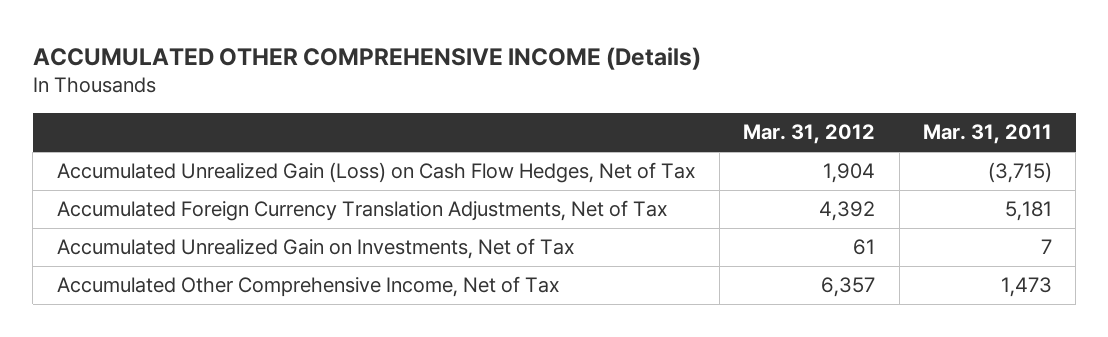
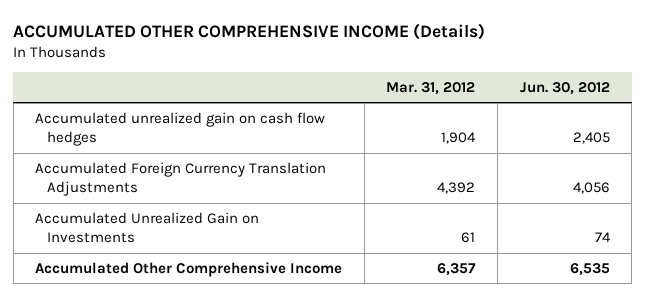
- | Mar. 31, 2012 | Mar. 31, 2011
+ | Mar. 31, 2012 | Jun. 30, 2012
- Accumulated Unrealized Gain (Loss) on Cash Flow Hedges, Net of Tax | 1,904 | (3,715)
- Accumulated Foreign Currency Translation Adjustments, Net of Tax | 4,392 | 5,181
- Accumulated Unrealized Gain on Investments, Net of Tax | 61 | 7
- Accumulated Other Comprehensive Income, Net of Tax | 6,357 | 1,473
+ Accumulated unrealized gain on cash flow hedges | 1,904 | 2,405
+ Accumulated Foreign Currency Translation Adjustments | 4,392 | 4,056
+ Accumulated Unrealized Gain on Investments | 61 | 74
+ Accumulated Other Comprehensive Income | 6,357 | 6,535

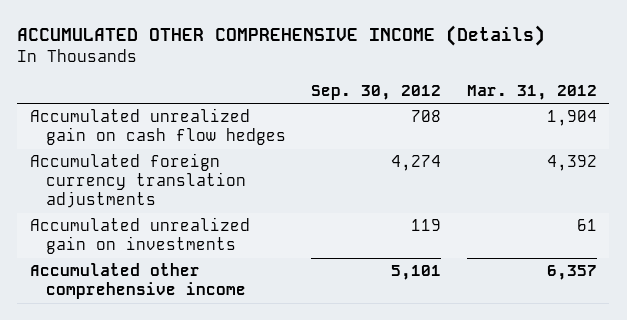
- | Mar. 31, 2012 | Jun. 30, 2012
+ | Sep. 30, 2012 | Mar. 31, 2012
- Accumulated Foreign Currency Translation Adjustments | 4,392 | 4,056
- Accumulated Unrealized Gain on Investments | 61 | 74
- Accumulated Other Comprehensive Income | 6,357 | 6,535
+ Accumulated foreign currency translation adjustments | 4,274 | 4,392
+ Accumulated unrealized gain on investments | 119 | 61
+ Accumulated other comprehensive income | 5,101 | 6,357

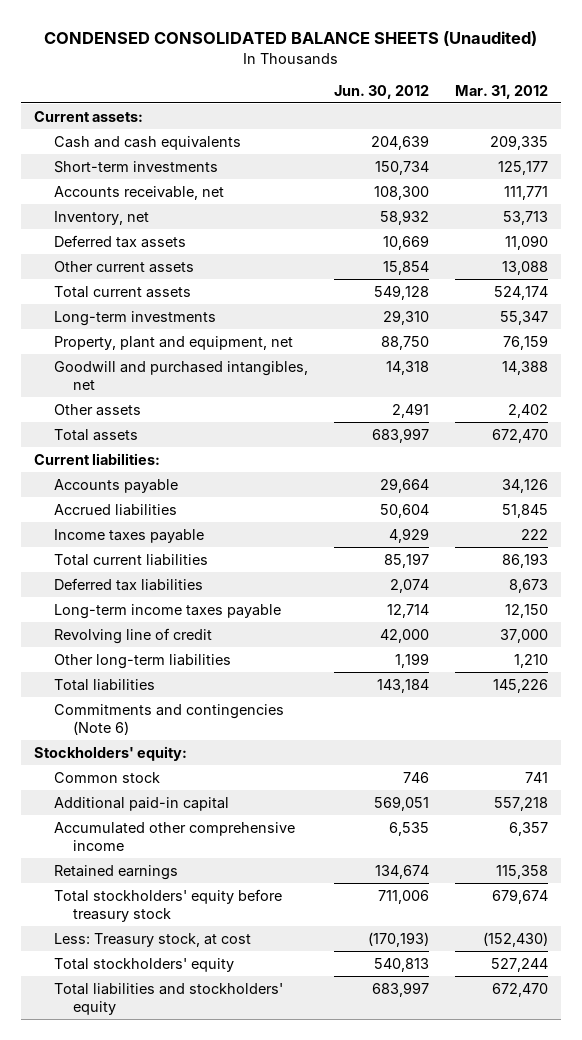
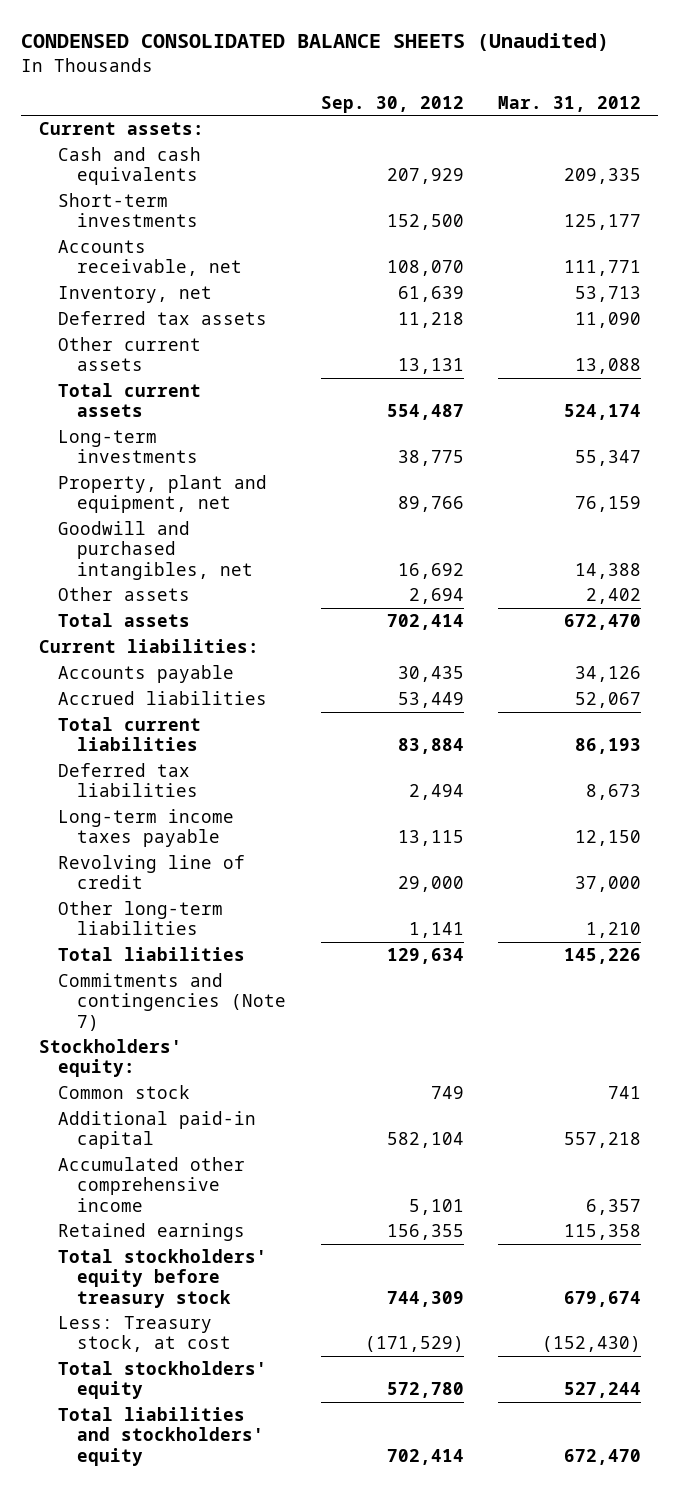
- | Jun. 30, 2012 | Mar. 31, 2012
+ | Sep. 30, 2012 | Mar. 31, 2012
- Accrued liabilities | 50,604 | 51,845
- Income taxes payable | 4,929 | 222
+ Accrued liabilities | 53,449 | 52,067
- Commitments and contingencies (Note 6)
+ Commitments and contingencies (Note 7)

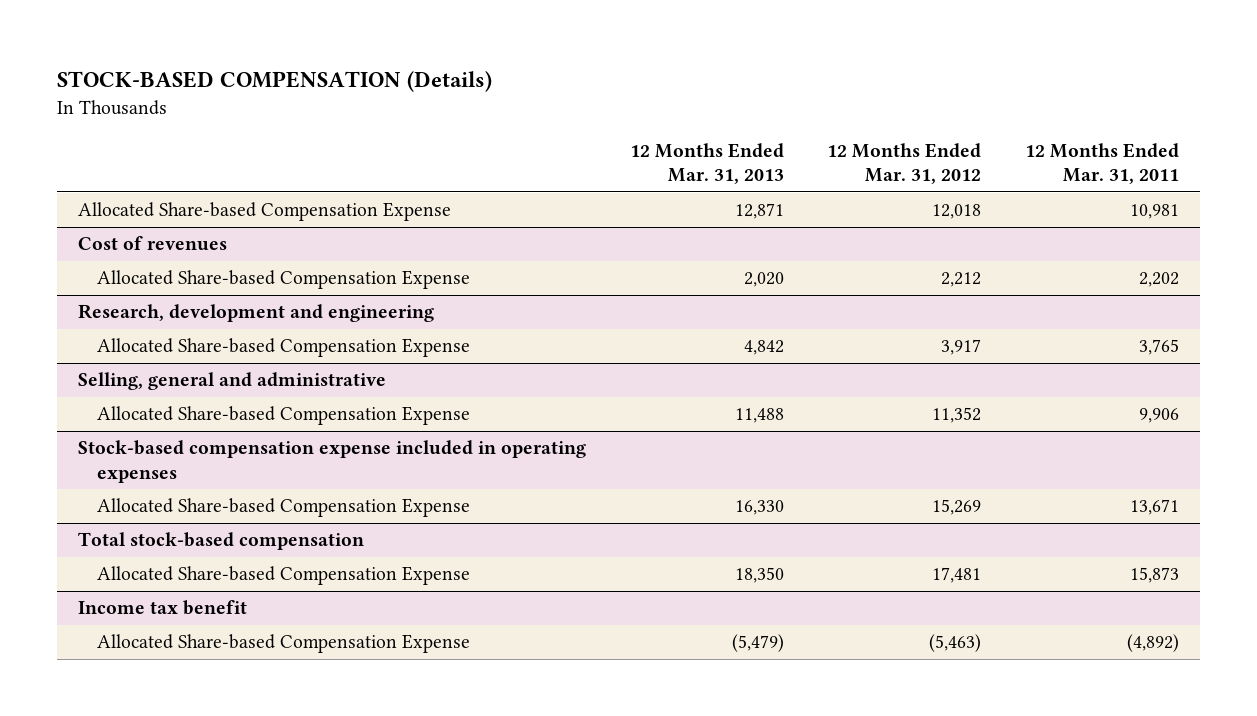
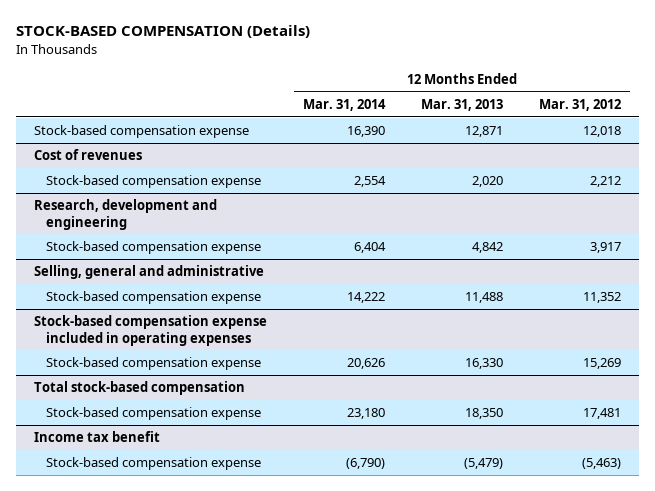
- | 12 Months Ended Mar. 31, 2013 | 12 Months Ended Mar. 31, 2012 | 12 Months Ended Mar. 31, 2011
+ | 12 Months Ended Mar. 31, 2014 | 12 Months Ended Mar. 31, 2013 | 12 Months Ended Mar. 31, 2012
- Allocated Share-based Compensation Expense | 12,871 | 12,018 | 10,981
+ Stock-based compensation expense | 16,390 | 12,871 | 12,018
@ Cost of revenues
- Allocated Share-based Compensation Expense | 2,020 | 2,212 | 2,202
+ Stock-based compensation expense | 2,554 | 2,020 | 2,212
@ Research, development and engineering
- Allocated Share-based Compensation Expense | 4,842 | 3,917 | 3,765
+ Stock-based compensation expense | 6,404 | 4,842 | 3,917
@ Selling, general and administrative
- Allocated Share-based Compensation Expense | 11,488 | 11,352 | 9,906
+ Stock-based compensation expense | 14,222 | 11,488 | 11,352
@ Stock-based compensation expense included in operating expenses
- Allocated Share-based Compensation Expense | 16,330 | 15,269 | 13,671
+ Stock-based compensation expense | 20,626 | 16,330 | 15,269
@ Total stock-based compensation
- Allocated Share-based Compensation Expense | 18,350 | 17,481 | 15,873
+ Stock-based compensation expense | 23,180 | 18,350 | 17,481
@ Income tax benefit
- Allocated Share-based Compensation Expense | (5,479) | (5,463) | (4,892)
+ Stock-based compensation expense | (6,790) | (5,479) | (5,463)

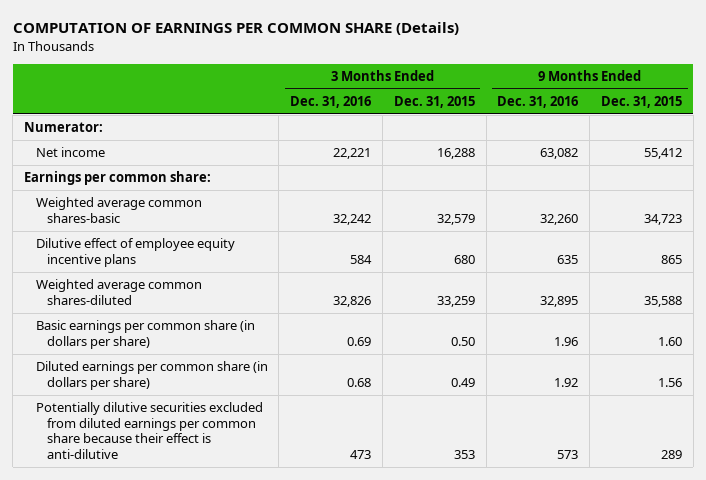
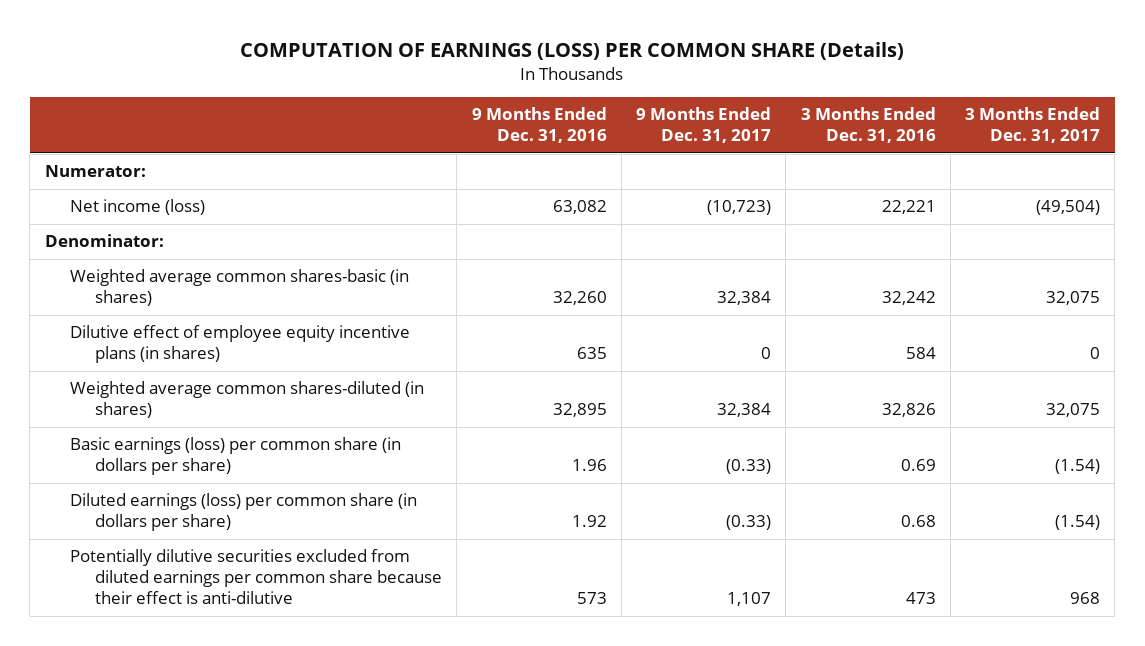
- COMPUTATION OF EARNINGS PER COMMON SHARE (Details)
+ COMPUTATION OF EARNINGS (LOSS) PER COMMON SHARE (Details)
- | 3 Months Ended Dec. 31, 2016 | 3 Months Ended Dec. 31, 2015 | 9 Months Ended Dec. 31, 2016 | 9 Months Ended Dec. 31, 2015
+ | 9 Months Ended Dec. 31, 2016 | 9 Months Ended Dec. 31, 2017 | 3 Months Ended Dec. 31, 2016 | 3 Months Ended Dec. 31, 2017
- Net income | 22,221 | 16,288 | 63,082 | 55,412
- Earnings per common share:
- Weighted average common shares-basic | 32,242 | 32,579 | 32,260 | 34,723
- Dilutive effect of employee equity incentive plans | 584 | 680 | 635 | 865
- Weighted average common shares-diluted | 32,826 | 33,259 | 32,895 | 35,588
- Basic earnings per common share (in dollars per share) | 0.69 | 0.50 | 1.96 | 1.60
- Diluted earnings per common share (in dollars per share) | 0.68 | 0.49 | 1.92 | 1.56
+ Net income (loss) | 63,082 | (10,723) | 22,221 | (49,504)
+ Denominator:
+ Weighted average common shares-basic (in shares) | 32,260 | 32,384 | 32,242 | 32,075
+ Dilutive effect of employee equity incentive plans (in shares) | 635 | 0 | 584 | 0
+ Weighted average common shares-diluted (in shares) | 32,895 | 32,384 | 32,826 | 32,075
+ Basic earnings (loss) per common share (in dollars per share) | 1.96 | (0.33) | 0.69 | (1.54)
+ Diluted earnings (loss) per common share (in dollars per share) | 1.92 | (0.33) | 0.68 | (1.54)

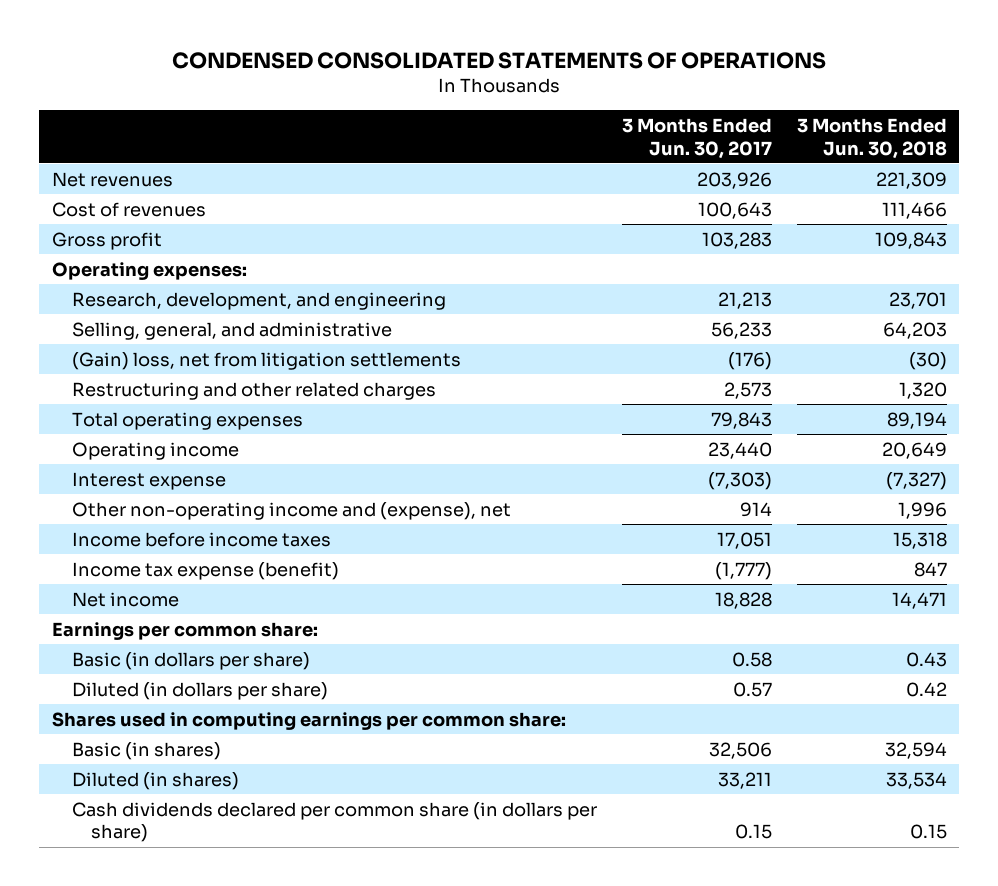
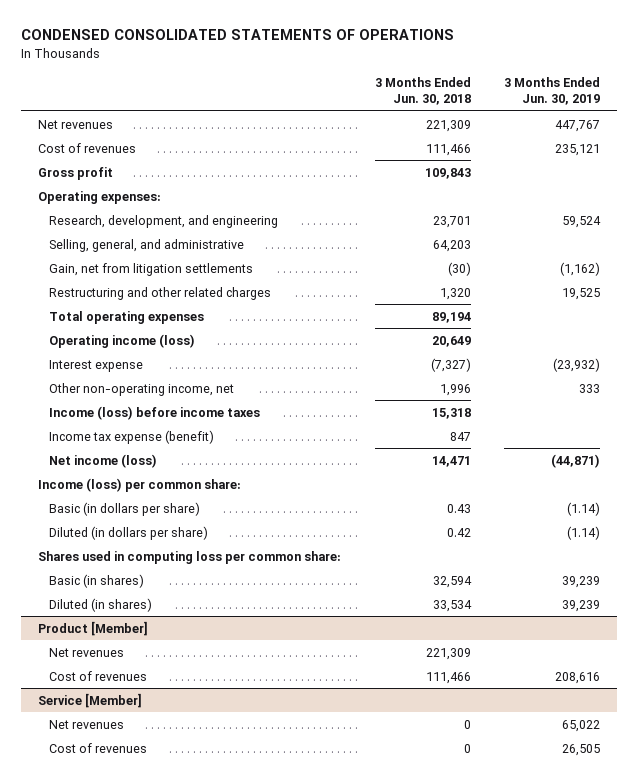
- | 3 Months Ended Jun. 30, 2017 | 3 Months Ended Jun. 30, 2018
+ | 3 Months Ended Jun. 30, 2018 | 3 Months Ended Jun. 30, 2019
- (Gain) loss, net from litigation settlements | (176) | (30)
+ Gain, net from litigation settlements | (30) | (1,162)
- Operating income | 23,440 | 20,649
+ Operating income (loss) | 20,649 |
- Other non-operating income and (expense), net | 914 | 1,996
- Income before income taxes | 17,051 | 15,318
+ Other non-operating income, net | 1,996 | 333
+ Income (loss) before income taxes | 15,318 |
- Net income | 18,828 | 14,471
- Earnings per common share:
+ Net income (loss) | 14,471 | (44,871)
+ Income (loss) per common share:
- Shares used in computing earnings per common share:
+ Shares used in computing loss per common share:
- Cash dividends declared per common share (in dollars per share) | 0.15 | 0.15
+ Product [Member]
+ Net revenues | 221,309 |
+ Cost of revenues | 111,466 | 208,616
+ Service [Member]
+ Net revenues | 0 | 65,022
+ Cost of revenues | 0 | 26,505

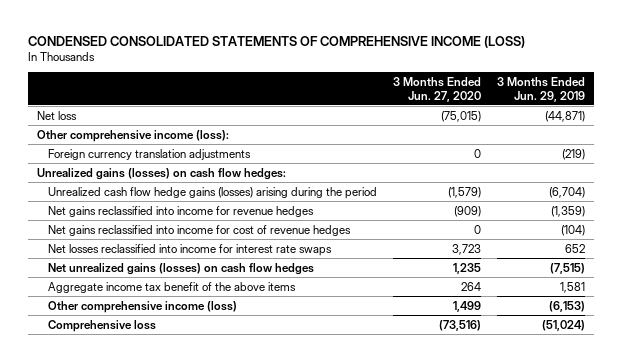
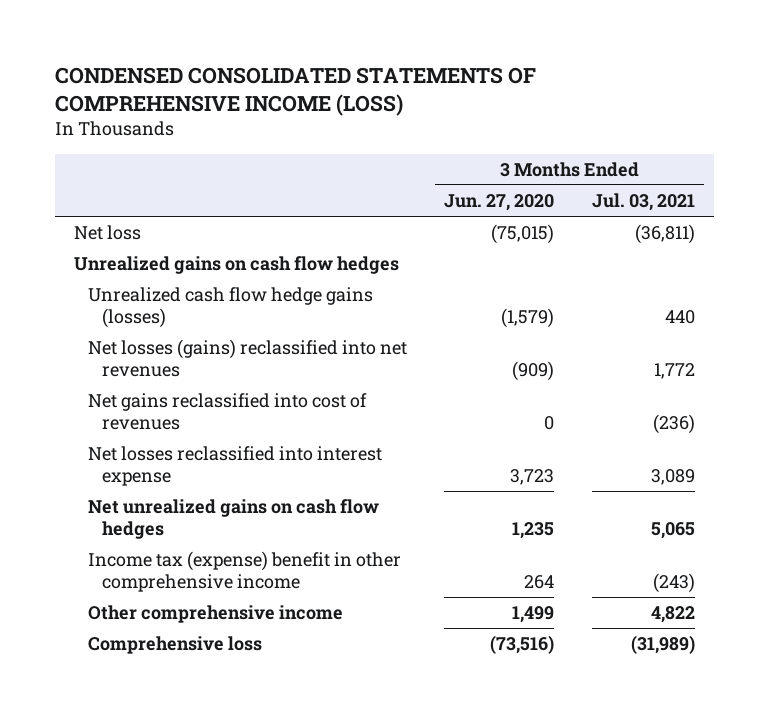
- | 3 Months Ended Jun. 27, 2020 | 3 Months Ended Jun. 29, 2019
+ | 3 Months Ended Jun. 27, 2020 | 3 Months Ended Jul. 03, 2021
- Other comprehensive income (loss):
- Foreign currency translation adjustments | 0 | (219)
- Unrealized gains (losses) on cash flow hedges:
- Unrealized cash flow hedge gains (losses) arising during the period | (1,579) | (6,704)
- Net gains reclassified into income for revenue hedges | (909) | (1,359)
- Net gains reclassified into income for cost of revenue hedges | 0 | (104)
- Net losses reclassified into income for interest rate swaps | 3,723 | 652
- Net unrealized gains (losses) on cash flow hedges | 1,235 | (7,515)
- Aggregate income tax benefit of the above items | 264 | 1,581
- Other comprehensive income (loss) | 1,499 | (6,153)
+ Unrealized gains on cash flow hedges
+ Unrealized cash flow hedge gains (losses) | (1,579) | 440
+ Net losses (gains) reclassified into net revenues | (909) | 1,772
+ Net gains reclassified into cost of revenues | 0 | (236)
+ Net losses reclassified into interest expense | 3,723 | 3,089
+ Net unrealized gains on cash flow hedges | 1,235 | 5,065
+ Income tax (expense) benefit in other comprehensive income | 264 | (243)
+ Other comprehensive income | 1,499 | 4,822

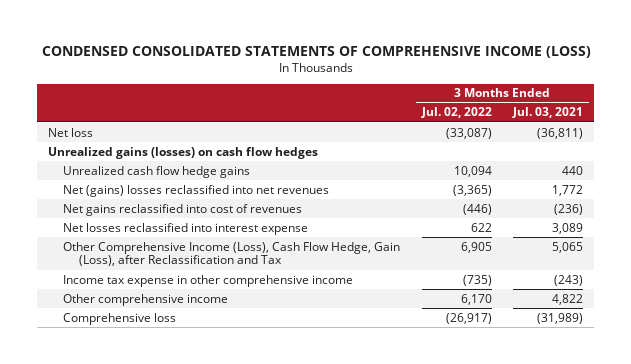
- | 3 Months Ended Jun. 27, 2020 | 3 Months Ended Jul. 03, 2021
+ | 3 Months Ended Jul. 02, 2022 | 3 Months Ended Jul. 03, 2021
- Unrealized gains on cash flow hedges
- Unrealized cash flow hedge gains (losses) | (1,579) | 440
- Net losses (gains) reclassified into net revenues | (909) | 1,772
+ Unrealized gains (losses) on cash flow hedges
+ Unrealized cash flow hedge gains | 10,094 | 440
+ Net (gains) losses reclassified into net revenues | (3,365) | 1,772
- Net unrealized gains on cash flow hedges | 1,235 | 5,065
- Income tax (expense) benefit in other comprehensive income | 264 | (243)
+ Other Comprehensive Income (Loss), Cash Flow Hedge, Gain (Loss), after Reclassification and Tax | 6,905 | 5,065
+ Income tax expense in other comprehensive income | (735) | (243)

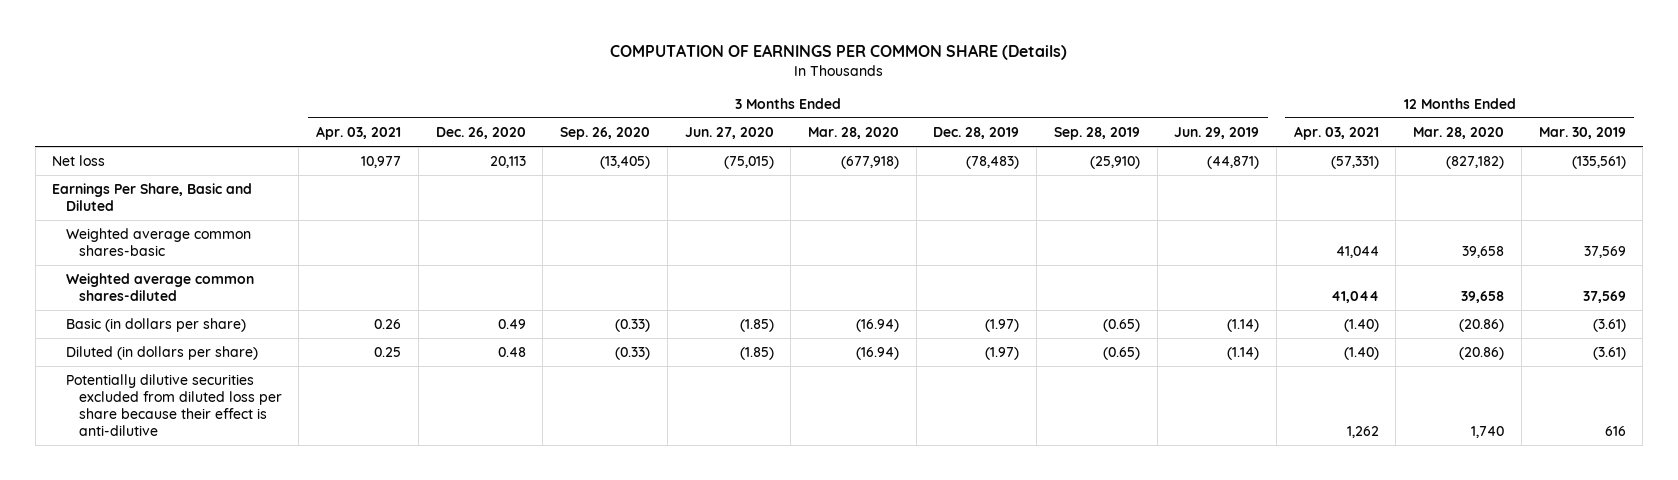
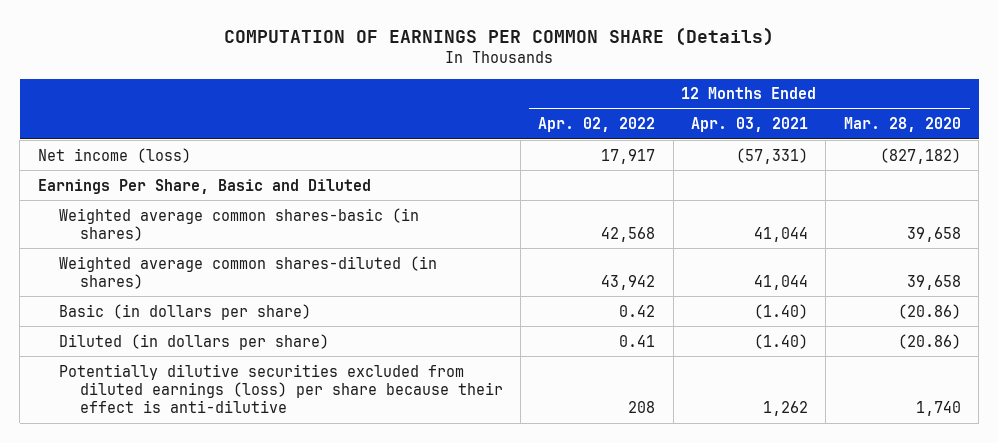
- | 3 Months Ended Apr. 03, 2021 | 3 Months Ended Dec. 26, 2020 | 3 Months Ended Sep. 26, 2020 | 3 Months Ended Jun. 27, 2020 | 3 Months Ended Mar. 28, 2020 | 3 Months Ended Dec. 28, 2019 | 3 Months Ended Sep. 28, 2019 | 3 Months Ended Jun. 29, 2019 | 12 Months Ended Apr. 03, 2021 | 12 Months Ended Mar. 28, 2020 | 12 Months Ended Mar. 30, 2019
+ | 12 Months Ended Apr. 02, 2022 | 12 Months Ended Apr. 03, 2021 | 12 Months Ended Mar. 28, 2020
- Net loss | 10,977 | 20,113 | (13,405) | (75,015) | (677,918) | (78,483) | (25,910) | (44,871) | (57,331) | (827,182) | (135,561)
+ Net income (loss) | 17,917 | (57,331) | (827,182)
- Weighted average common shares-basic | | | | | | | | | 41,044 | 39,658 | 37,569
- Weighted average common shares-diluted | | | | | | | | | 41,044 | 39,658 | 37,569
+ Weighted average common shares-basic (in shares) | 42,568 | 41,044 | 39,658
+ Weighted average common shares-diluted (in shares) | 43,942 | 41,044 | 39,658
- Potentially dilutive securities excluded from diluted loss per share because their effect is anti-dilutive | | | | | | | | | 1,262 | 1,740 | 616
+ Potentially dilutive securities excluded from diluted earnings (loss) per share because their effect is anti-dilutive | 208 | 1,262 | 1,740

